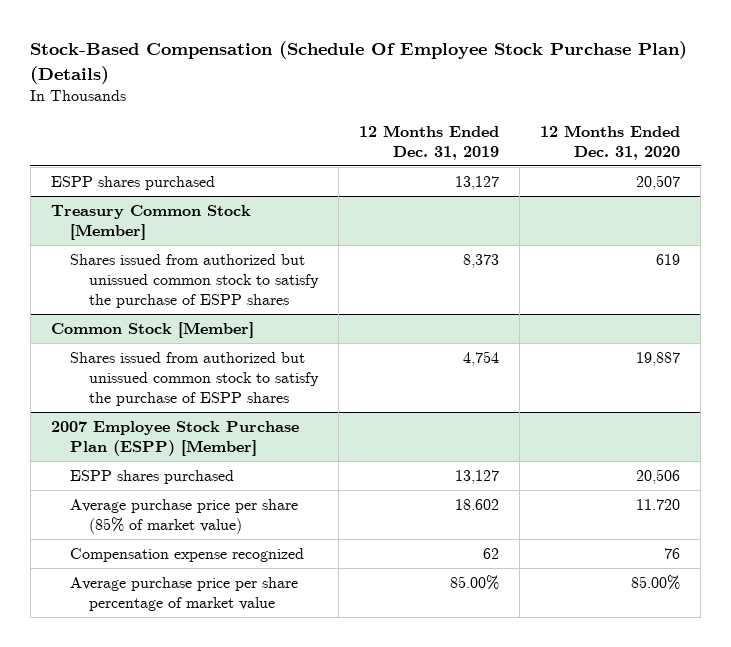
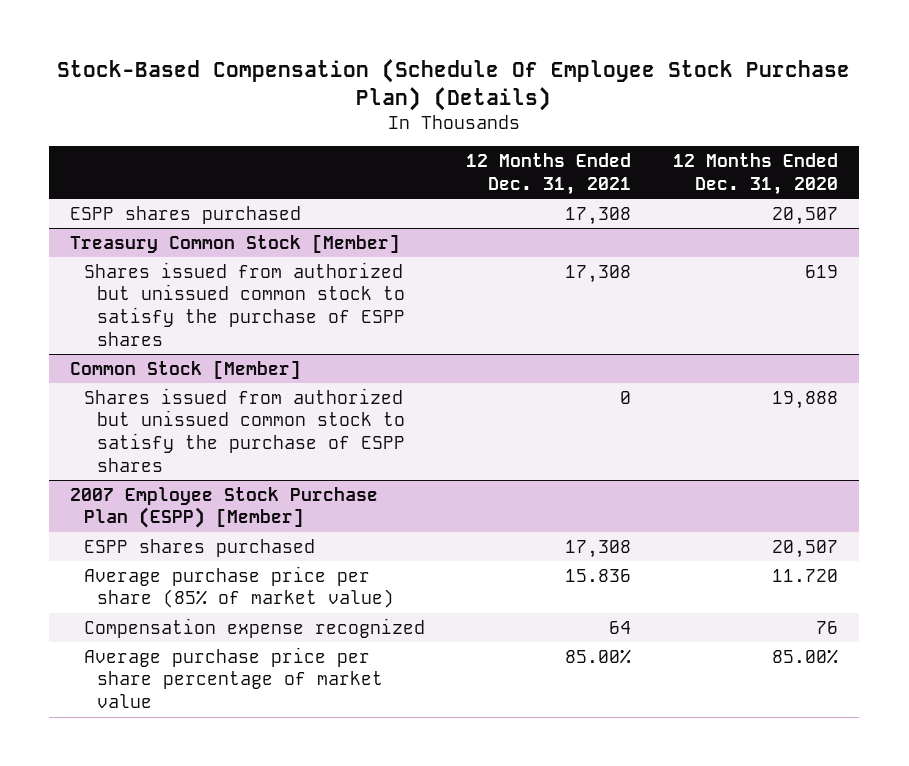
- | 12 Months Ended Dec. 31, 2019 | 12 Months Ended Dec. 31, 2020
+ | 12 Months Ended Dec. 31, 2021 | 12 Months Ended Dec. 31, 2020
@ Common Stock [Member]
- Shares issued from authorized but unissued common stock to satisfy the purchase of ESPP shares | 4,754 | 19,887
+ Shares issued from authorized but unissued common stock to satisfy the purchase of ESPP shares | 0 | 19,888
@ 2007 Employee Stock Purchase Plan (ESPP) [Member]
- ESPP shares purchased | 13,127 | 20,506
+ ESPP shares purchased | 17,308 | 20,507

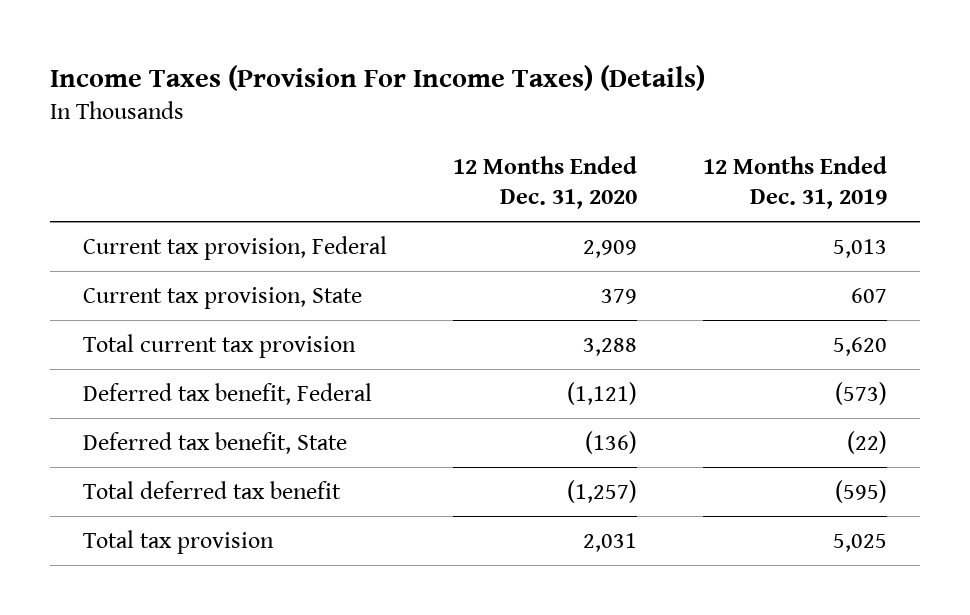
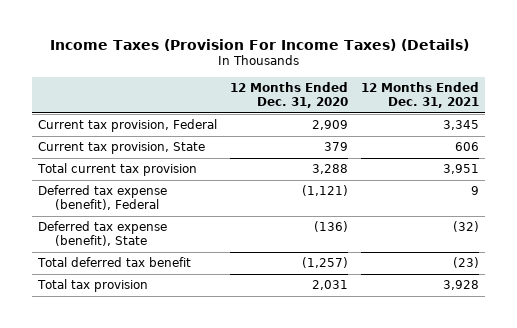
- | 12 Months Ended Dec. 31, 2020 | 12 Months Ended Dec. 31, 2019
+ | 12 Months Ended Dec. 31, 2020 | 12 Months Ended Dec. 31, 2021
- Deferred tax benefit, Federal | (1,121) | (573)
- Deferred tax benefit, State | (136) | (22)
+ Deferred tax expense (benefit), Federal | (1,121) | 9
+ Deferred tax expense (benefit), State | (136) | (32)

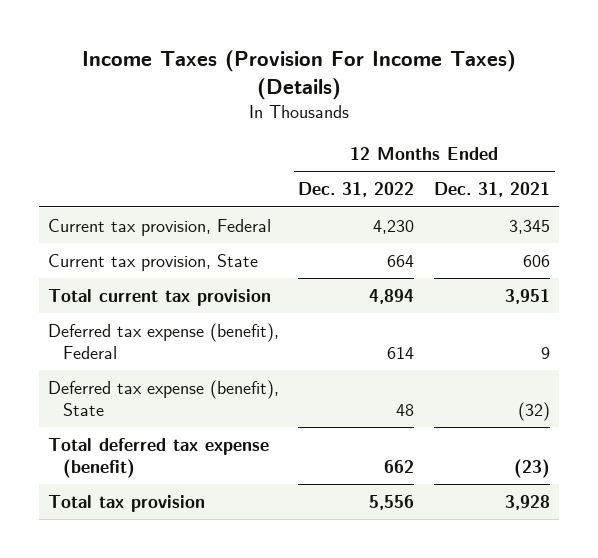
- | 12 Months Ended Dec. 31, 2020 | 12 Months Ended Dec. 31, 2021
+ | 12 Months Ended Dec. 31, 2022 | 12 Months Ended Dec. 31, 2021
- Total deferred tax benefit | (1,257) | (23)
+ Total deferred tax expense (benefit) | 662 | (23)

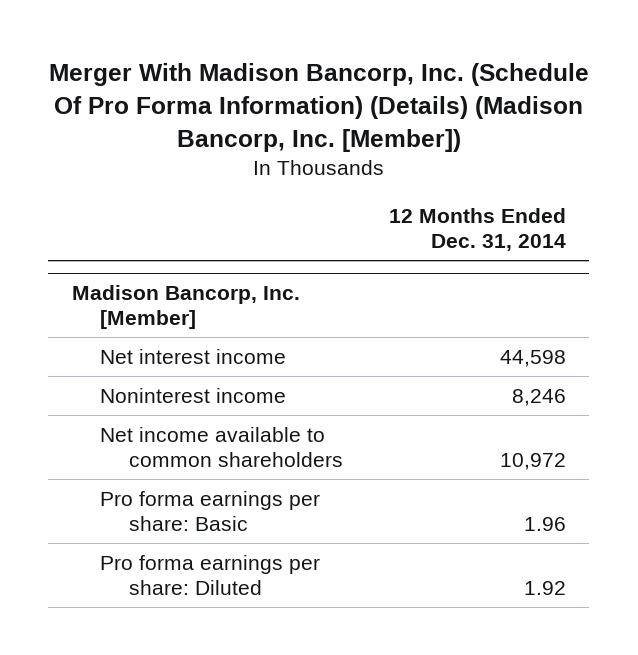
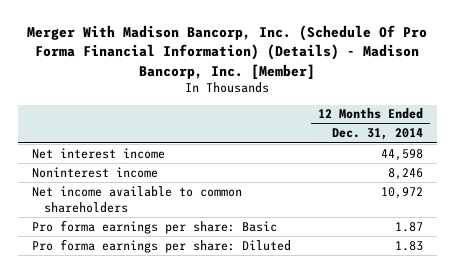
- Merger With Madison Bancorp, Inc. (Schedule Of Pro Forma Information) (Details) (Madison Bancorp, Inc. [Member])
+ Merger With Madison Bancorp, Inc. (Schedule Of Pro Forma Financial Information) (Details) - Madison Bancorp, Inc. [Member]
- Madison Bancorp, Inc. [Member]
- Pro forma earnings per share: Basic | 1.96
- Pro forma earnings per share: Diluted | 1.92
+ Pro forma earnings per share: Basic | 1.87
+ Pro forma earnings per share: Diluted | 1.83

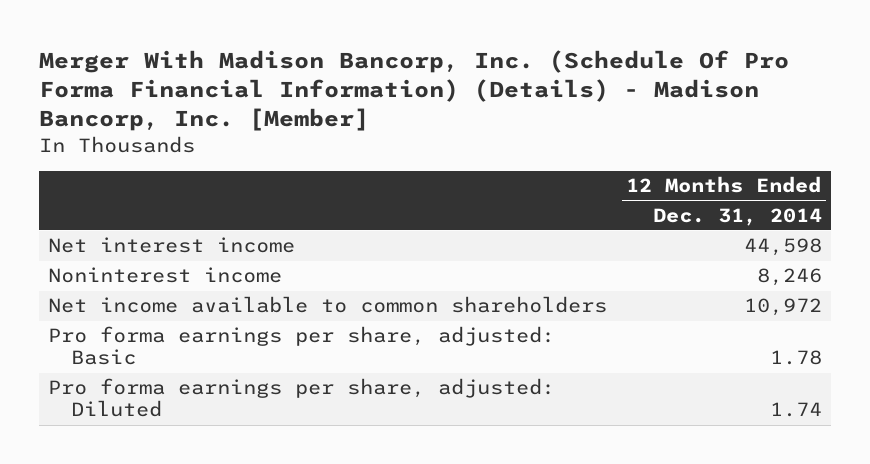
- Pro forma earnings per share: Basic | 1.87
- Pro forma earnings per share: Diluted | 1.83
+ Pro forma earnings per share, adjusted: Basic | 1.78
+ Pro forma earnings per share, adjusted: Diluted | 1.74

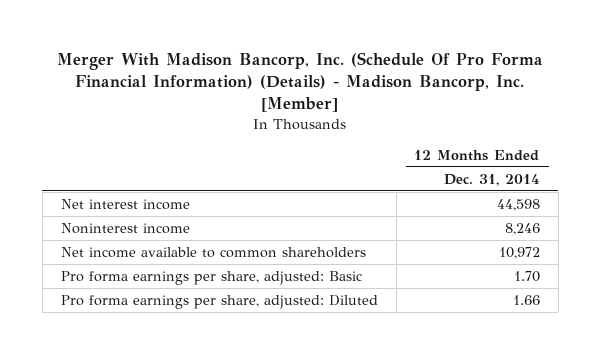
- Pro forma earnings per share, adjusted: Basic | 1.78
- Pro forma earnings per share, adjusted: Diluted | 1.74
+ Pro forma earnings per share, adjusted: Basic | 1.70
+ Pro forma earnings per share, adjusted: Diluted | 1.66

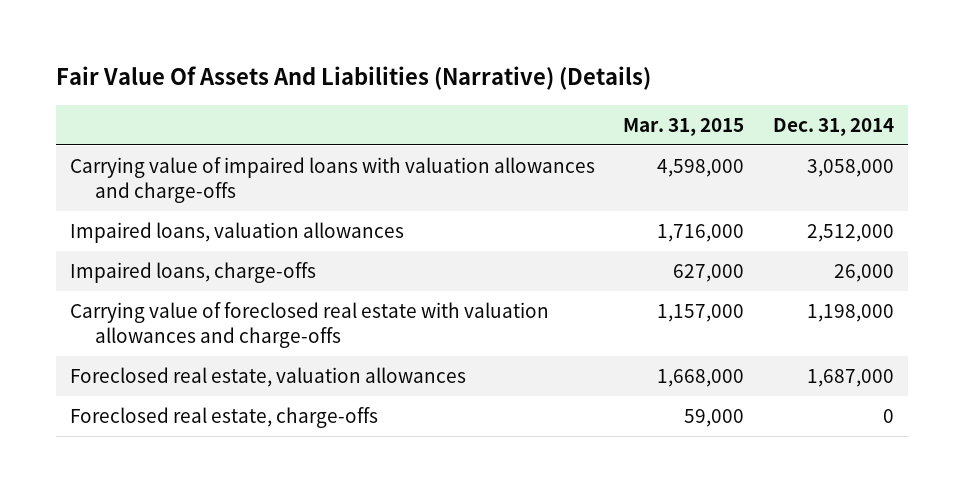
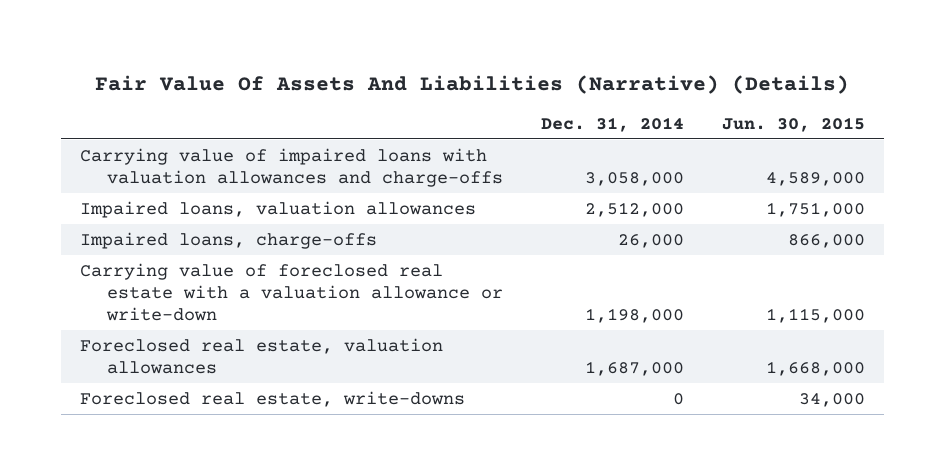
- | Mar. 31, 2015 | Dec. 31, 2014
+ | Dec. 31, 2014 | Jun. 30, 2015
- Carrying value of foreclosed real estate with valuation allowances and charge-offs | 1,157,000 | 1,198,000
+ Carrying value of foreclosed real estate with a valuation allowance or write-down | 1,198,000 | 1,115,000
- Foreclosed real estate, charge-offs | 59,000 | 0
+ Foreclosed real estate, write-downs | 0 | 34,000

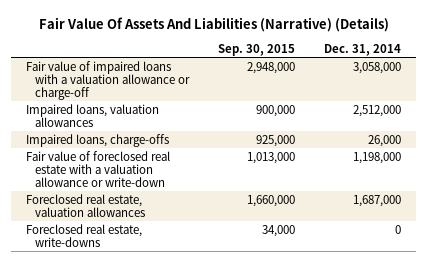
- | Dec. 31, 2014 | Jun. 30, 2015
+ | Sep. 30, 2015 | Dec. 31, 2014
- Carrying value of impaired loans with valuation allowances and charge-offs | 3,058,000 | 4,589,000
+ Fair value of impaired loans with a valuation allowance or charge-off | 2,948,000 | 3,058,000
- Carrying value of foreclosed real estate with a valuation allowance or write-down | 1,198,000 | 1,115,000
+ Fair value of foreclosed real estate with a valuation allowance or write-down | 1,013,000 | 1,198,000

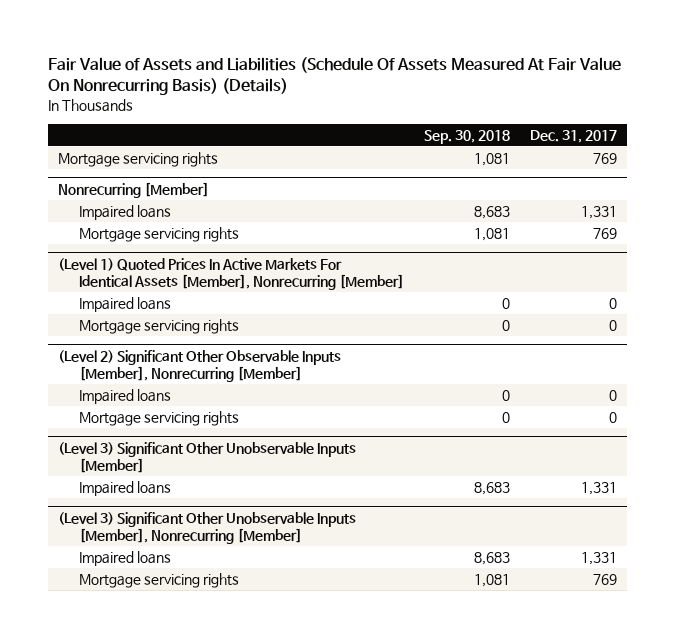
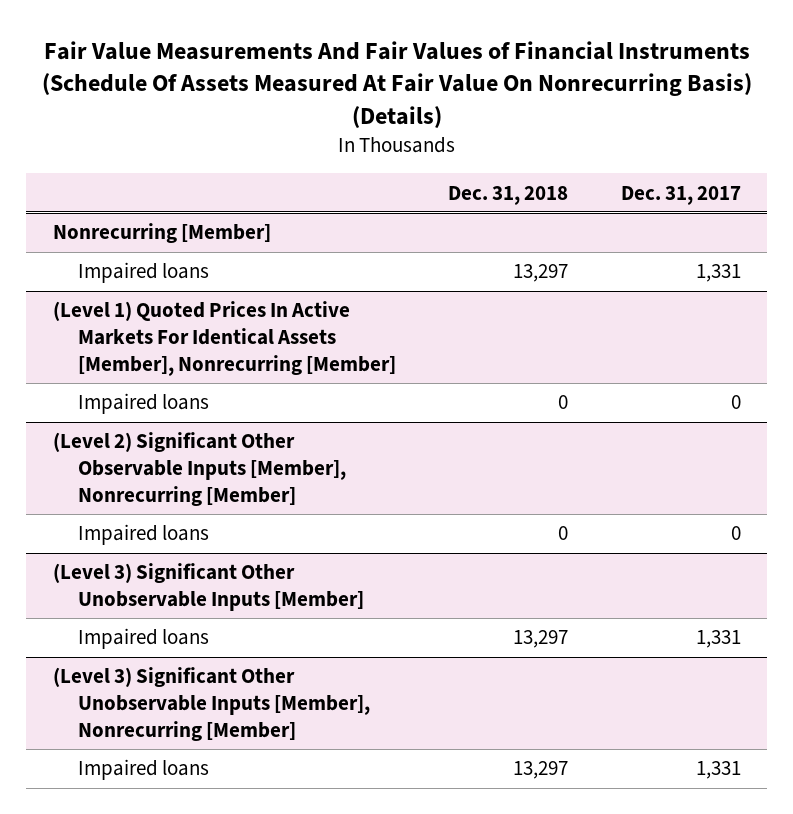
- Fair Value of Assets and Liabilities (Schedule Of Assets Measured At Fair Value On Nonrecurring Basis) (Details)
+ Fair Value Measurements And Fair Values of Financial Instruments (Schedule Of Assets Measured At Fair Value On Nonrecurring Basis) (Details)
- | Sep. 30, 2018 | Dec. 31, 2017
+ | Dec. 31, 2018 | Dec. 31, 2017
- Mortgage servicing rights | 1,081 | 769
@ Nonrecurring [Member]
- Mortgage servicing rights | 1,081 | 769
@ (Level 1) Quoted Prices In Active Markets For Identical Assets [Member], Nonrecurring [Member]
- Mortgage servicing rights | 0 | 0
@ (Level 2) Significant Other Observable Inputs [Member], Nonrecurring [Member]
- Mortgage servicing rights | 0 | 0
@ (Level 3) Significant Other Unobservable Inputs [Member], Nonrecurring [Member]
- Mortgage servicing rights | 1,081 | 769

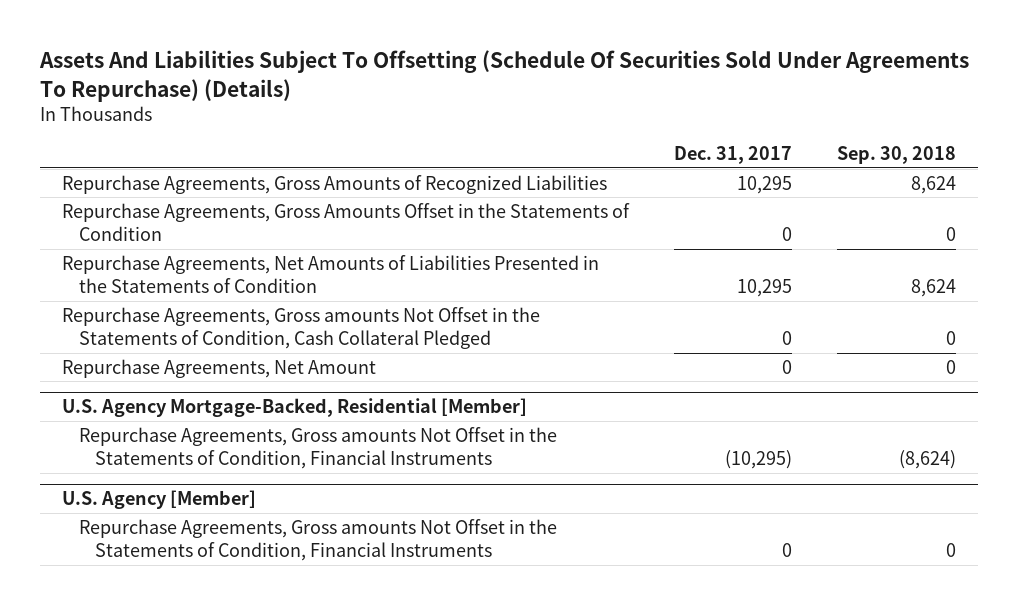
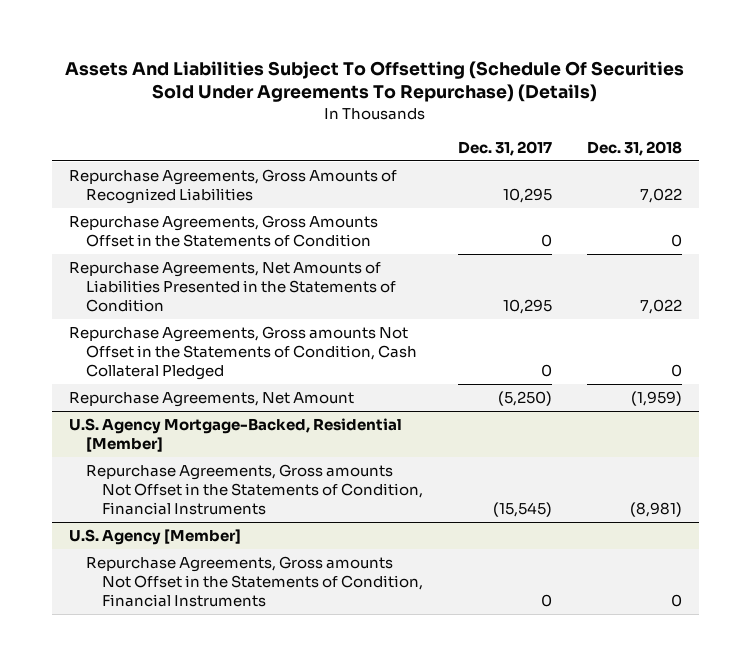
- | Dec. 31, 2017 | Sep. 30, 2018
+ | Dec. 31, 2017 | Dec. 31, 2018
- Repurchase Agreements, Net Amount | 0 | 0
+ Repurchase Agreements, Net Amount | (5,250) | (1,959)
@ U.S. Agency Mortgage-Backed, Residential [Member]
- Repurchase Agreements, Gross amounts Not Offset in the Statements of Condition, Financial Instruments | (10,295) | (8,624)
+ Repurchase Agreements, Gross amounts Not Offset in the Statements of Condition, Financial Instruments | (15,545) | (8,981)

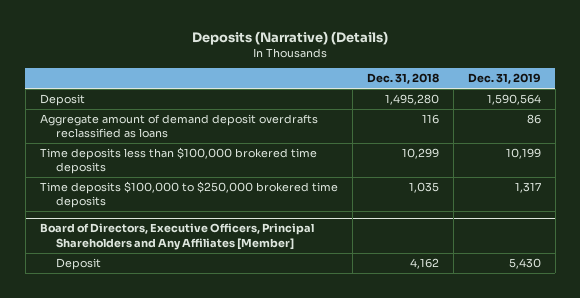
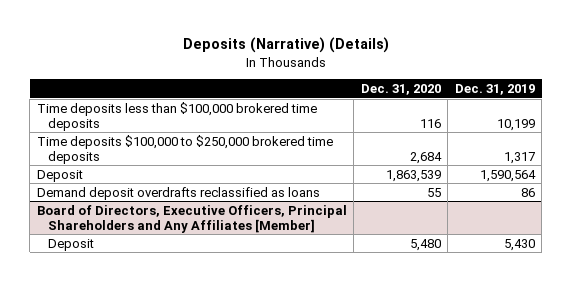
- | Dec. 31, 2018 | Dec. 31, 2019
+ | Dec. 31, 2020 | Dec. 31, 2019
- Aggregate amount of demand deposit overdrafts reclassified as loans | 116 | 86
moved down: Deposit | 1,863,539 | 1,590,564
+ Demand deposit overdrafts reclassified as loans | 55 | 86

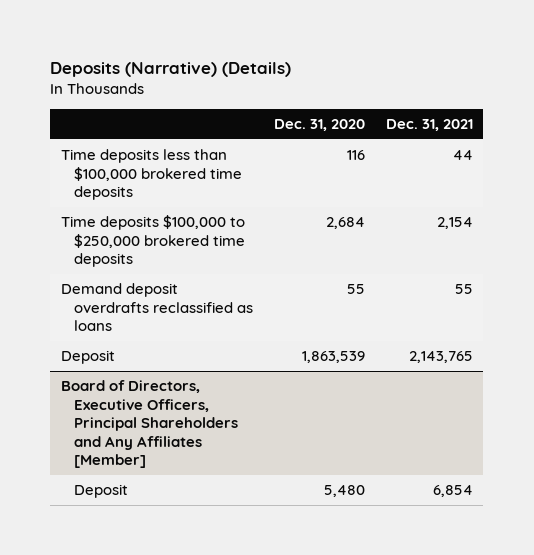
- | Dec. 31, 2020 | Dec. 31, 2019
+ | Dec. 31, 2020 | Dec. 31, 2021
moved down: Deposit | 1,863,539 | 2,143,765

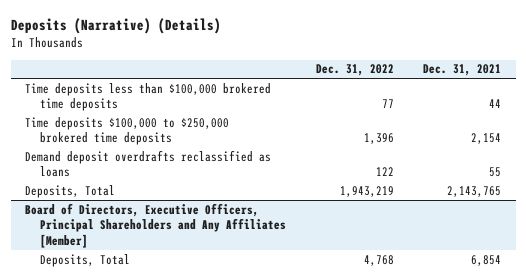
- | Dec. 31, 2020 | Dec. 31, 2021
+ | Dec. 31, 2022 | Dec. 31, 2021
- Deposit | 1,863,539 | 2,143,765
+ Deposits, Total | 1,943,219 | 2,143,765
@ Board of Directors, Executive Officers, Principal Shareholders and Any Affiliates [Member]
- Deposit | 5,480 | 6,854
+ Deposits, Total | 4,768 | 6,854

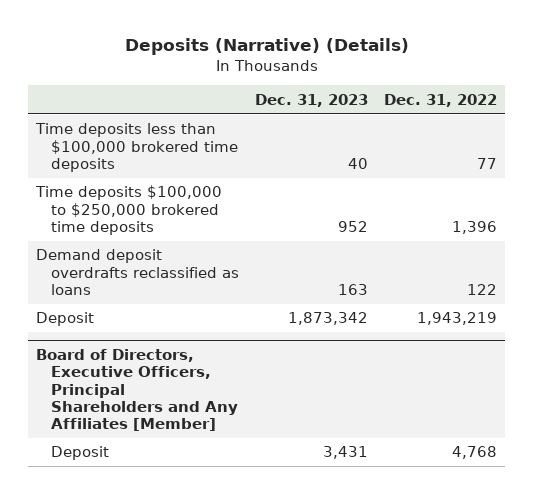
- | Dec. 31, 2022 | Dec. 31, 2021
+ | Dec. 31, 2023 | Dec. 31, 2022
- Deposits, Total | 1,943,219 | 2,143,765
+ Deposit | 1,873,342 | 1,943,219
@ Board of Directors, Executive Officers, Principal Shareholders and Any Affiliates [Member]
- Deposits, Total | 4,768 | 6,854
+ Deposit | 3,431 | 4,768

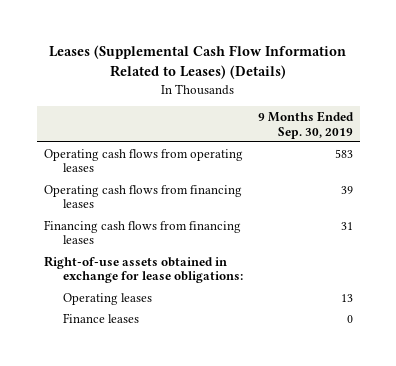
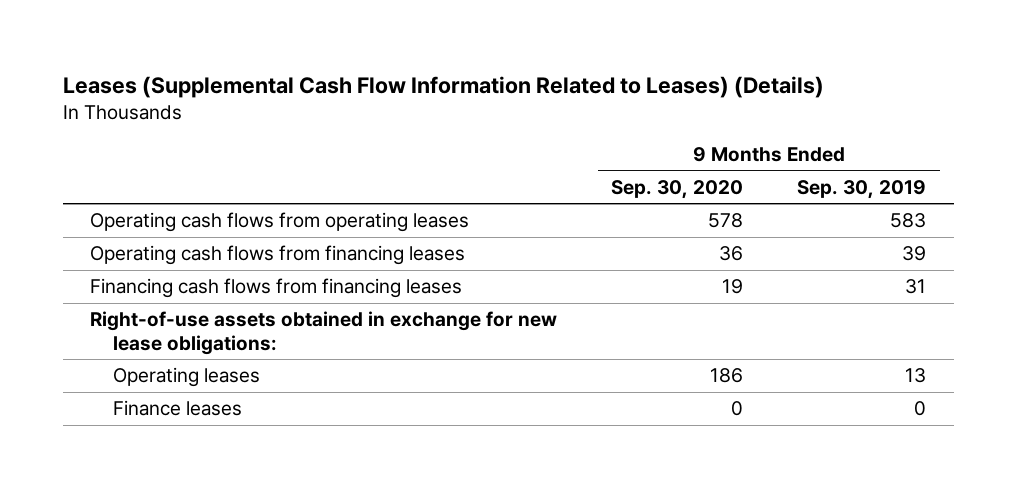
- | 9 Months Ended Sep. 30, 2019
+ | 9 Months Ended Sep. 30, 2020 | 9 Months Ended Sep. 30, 2019
- Right-of-use assets obtained in exchange for lease obligations:
+ Right-of-use assets obtained in exchange for new lease obligations:

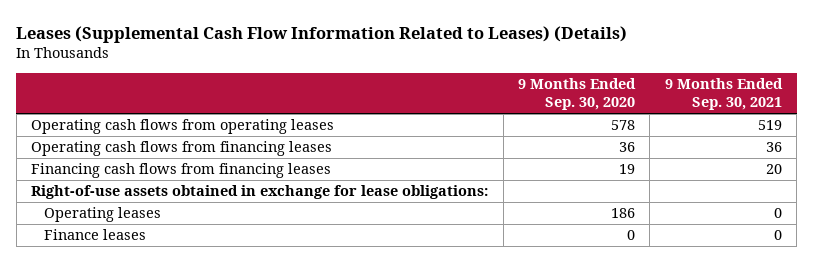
- | 9 Months Ended Sep. 30, 2020 | 9 Months Ended Sep. 30, 2019
+ | 9 Months Ended Sep. 30, 2020 | 9 Months Ended Sep. 30, 2021
- Right-of-use assets obtained in exchange for new lease obligations:
+ Right-of-use assets obtained in exchange for lease obligations:

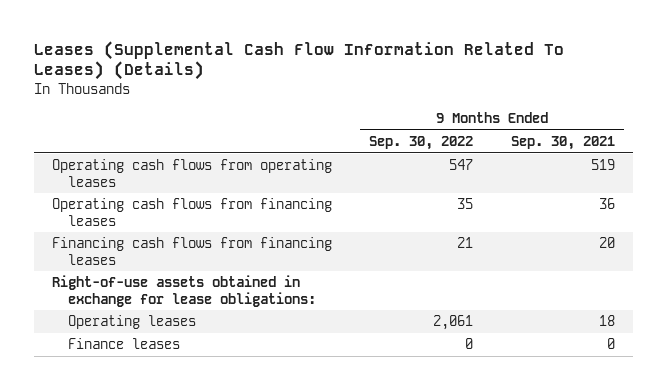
- Leases (Supplemental Cash Flow Information Related to Leases) (Details)
+ Leases (Supplemental Cash Flow Information Related To Leases) (Details)
- | 9 Months Ended Sep. 30, 2020 | 9 Months Ended Sep. 30, 2021
+ | 9 Months Ended Sep. 30, 2022 | 9 Months Ended Sep. 30, 2021
- Operating leases | 186 | 0
+ Operating leases | 2,061 | 18

